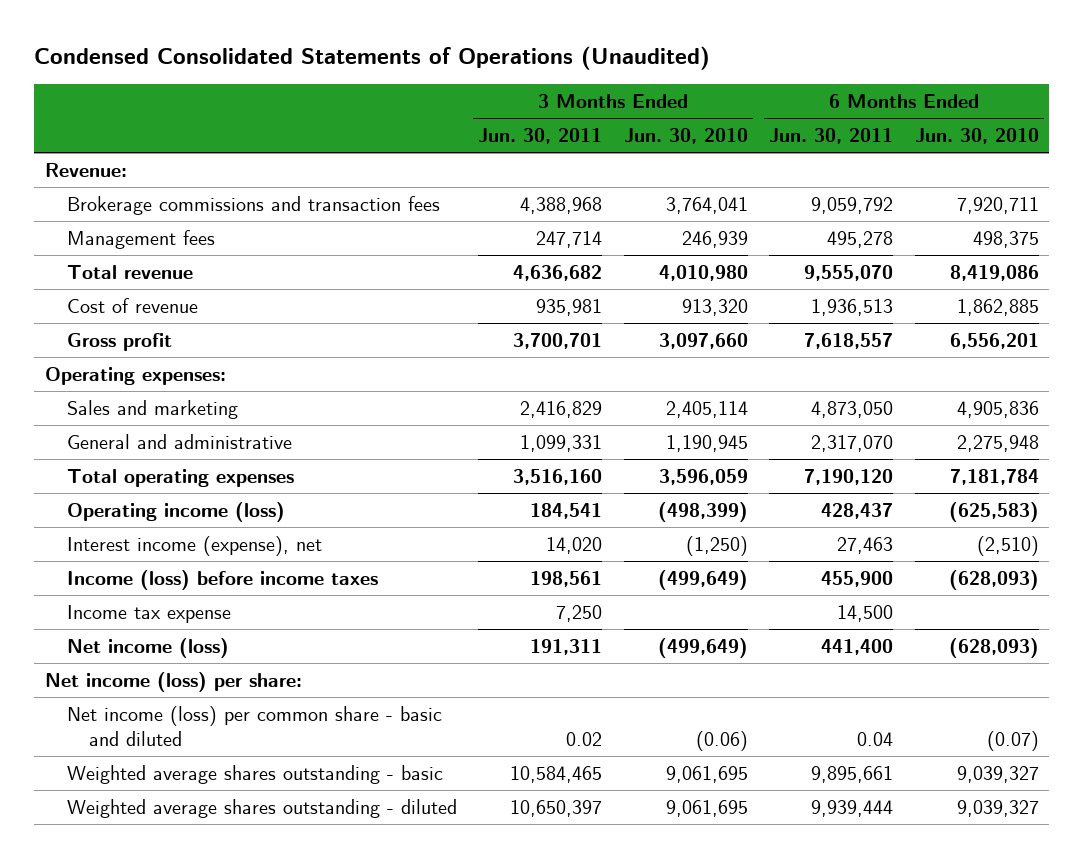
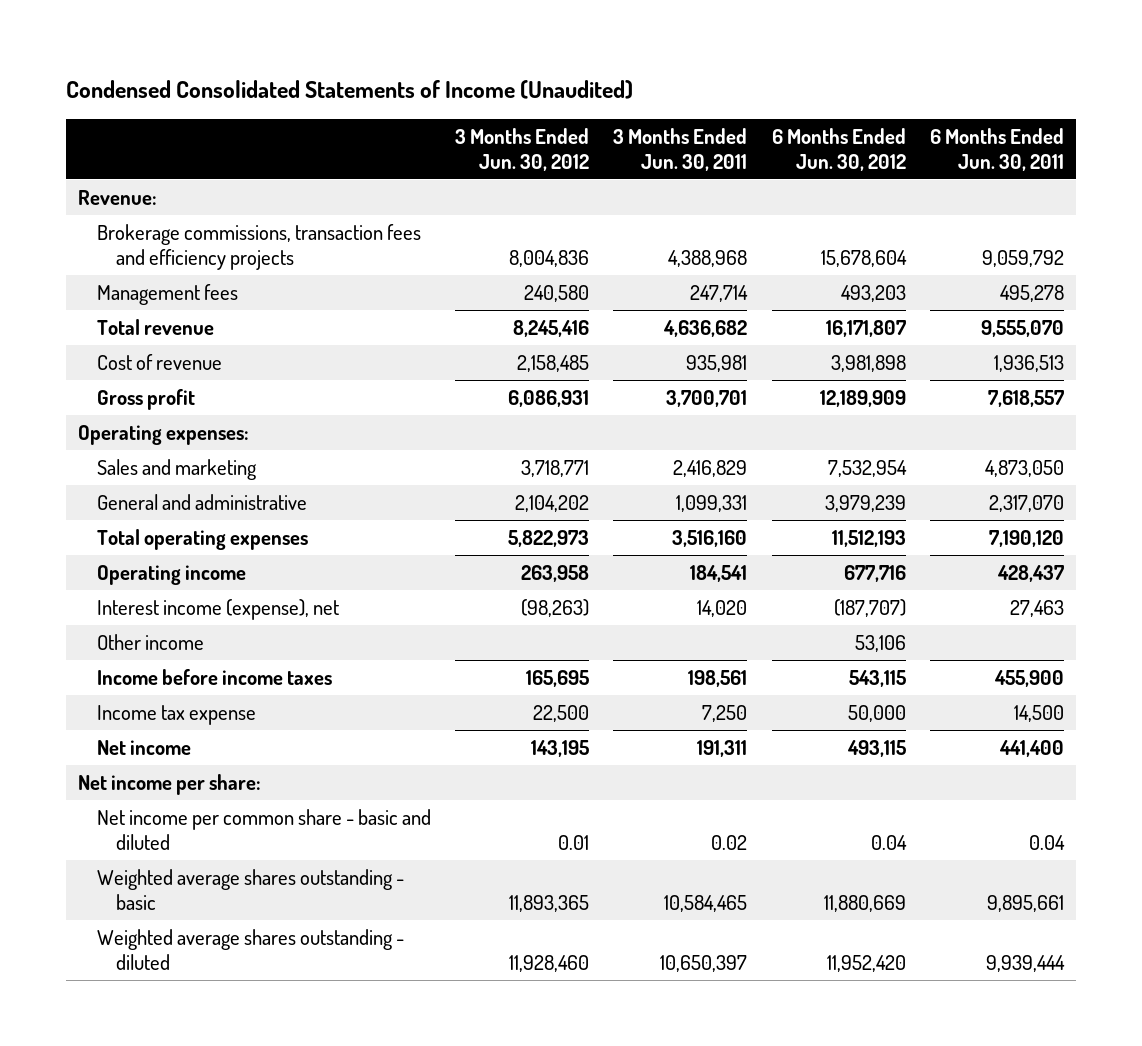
- Condensed Consolidated Statements of Operations (Unaudited)
+ Condensed Consolidated Statements of Income (Unaudited)
- | 3 Months Ended Jun. 30, 2011 | 3 Months Ended Jun. 30, 2010 | 6 Months Ended Jun. 30, 2011 | 6 Months Ended Jun. 30, 2010
+ | 3 Months Ended Jun. 30, 2012 | 3 Months Ended Jun. 30, 2011 | 6 Months Ended Jun. 30, 2012 | 6 Months Ended Jun. 30, 2011
- Brokerage commissions and transaction fees | 4,388,968 | 3,764,041 | 9,059,792 | 7,920,711
+ Brokerage commissions, transaction fees and efficiency projects | 8,004,836 | 4,388,968 | 15,678,604 | 9,059,792
- Operating income (loss) | 184,541 | (498,399) | 428,437 | (625,583)
+ Operating income | 263,958 | 184,541 | 677,716 | 428,437
- Income (loss) before income taxes | 198,561 | (499,649) | 455,900 | (628,093)
+ Other income | | | 53,106 |
+ Income before income taxes | 165,695 | 198,561 | 543,115 | 455,900
- Net income (loss) | 191,311 | (499,649) | 441,400 | (628,093)
- Net income (loss) per share:
- Net income (loss) per common share - basic and diluted | 0.02 | (0.06) | 0.04 | (0.07)
+ Net income | 143,195 | 191,311 | 493,115 | 441,400
+ Net income per share:
+ Net income per common share - basic and diluted | 0.01 | 0.02 | 0.04 | 0.04

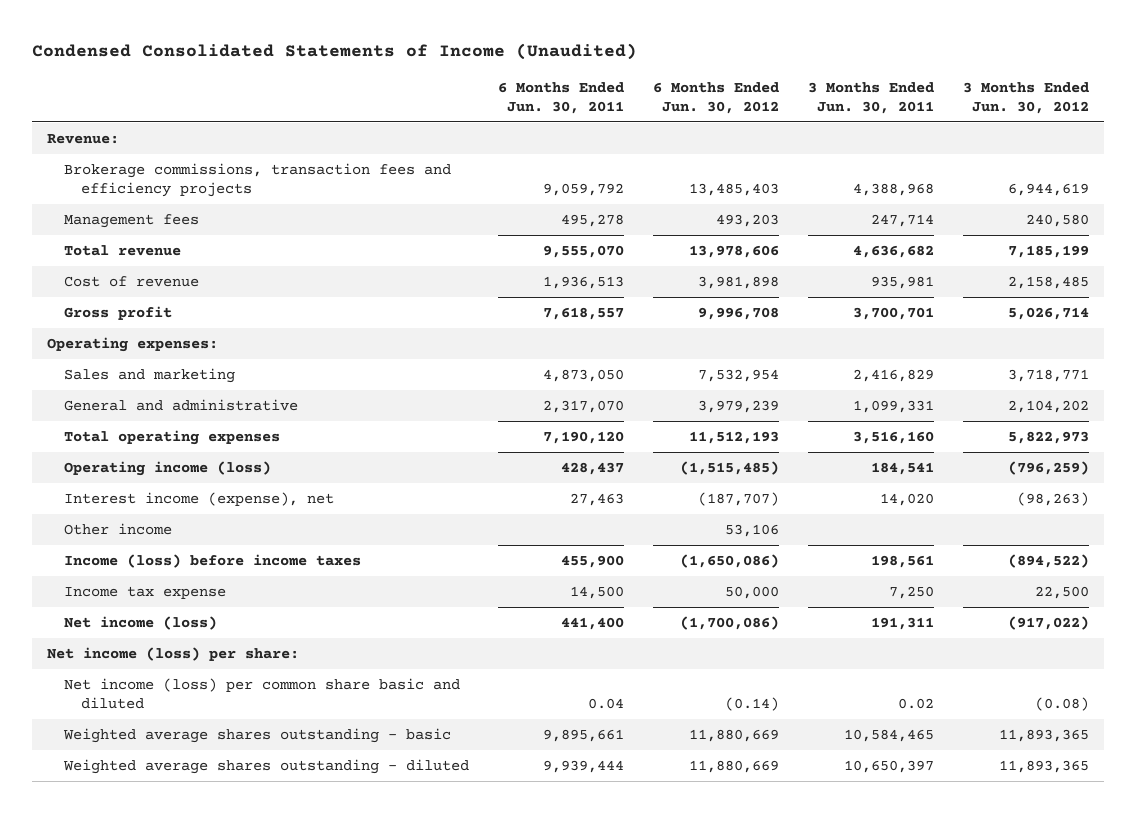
- | 3 Months Ended Jun. 30, 2012 | 3 Months Ended Jun. 30, 2011 | 6 Months Ended Jun. 30, 2012 | 6 Months Ended Jun. 30, 2011
+ | 6 Months Ended Jun. 30, 2011 | 6 Months Ended Jun. 30, 2012 | 3 Months Ended Jun. 30, 2011 | 3 Months Ended Jun. 30, 2012
- Brokerage commissions, transaction fees and efficiency projects | 8,004,836 | 4,388,968 | 15,678,604 | 9,059,792
+ Brokerage commissions, transaction fees and efficiency projects | 9,059,792 | 13,485,403 | 4,388,968 | 6,944,619
- Total revenue | 8,245,416 | 4,636,682 | 16,171,807 | 9,555,070
+ Total revenue | 9,555,070 | 13,978,606 | 4,636,682 | 7,185,199
- Gross profit | 6,086,931 | 3,700,701 | 12,189,909 | 7,618,557
+ Gross profit | 7,618,557 | 9,996,708 | 3,700,701 | 5,026,714
- Operating income | 263,958 | 184,541 | 677,716 | 428,437
+ Operating income (loss) | 428,437 | (1,515,485) | 184,541 | (796,259)
- Income before income taxes | 165,695 | 198,561 | 543,115 | 455,900
+ Income (loss) before income taxes | 455,900 | (1,650,086) | 198,561 | (894,522)
- Net income | 143,195 | 191,311 | 493,115 | 441,400
- Net income per share:
- Net income per common share - basic and diluted | 0.01 | 0.02 | 0.04 | 0.04
+ Net income (loss) | 441,400 | (1,700,086) | 191,311 | (917,022)
+ Net income (loss) per share:
+ Net income (loss) per common share basic and diluted | 0.04 | (0.14) | 0.02 | (0.08)
- Weighted average shares outstanding - diluted | 11,928,460 | 10,650,397 | 11,952,420 | 9,939,444
+ Weighted average shares outstanding - diluted | 9,939,444 | 11,880,669 | 10,650,397 | 11,893,365

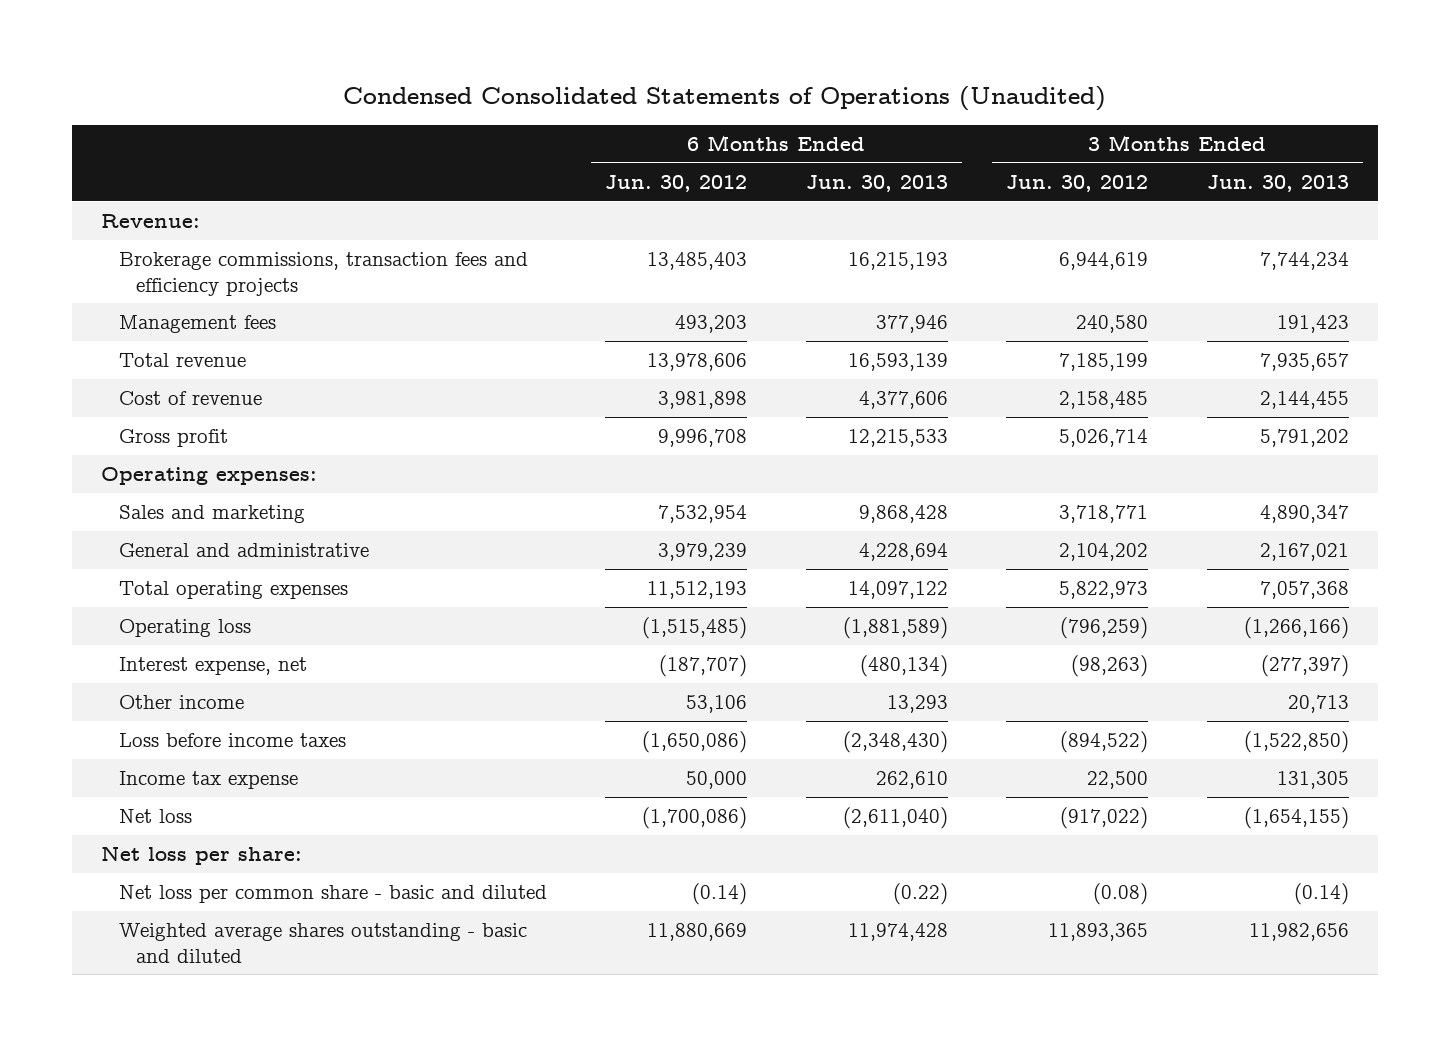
- Condensed Consolidated Statements of Income (Unaudited)
+ Condensed Consolidated Statements of Operations (Unaudited)
- | 6 Months Ended Jun. 30, 2011 | 6 Months Ended Jun. 30, 2012 | 3 Months Ended Jun. 30, 2011 | 3 Months Ended Jun. 30, 2012
+ | 6 Months Ended Jun. 30, 2012 | 6 Months Ended Jun. 30, 2013 | 3 Months Ended Jun. 30, 2012 | 3 Months Ended Jun. 30, 2013
- Operating income (loss) | 428,437 | (1,515,485) | 184,541 | (796,259)
- Interest income (expense), net | 27,463 | (187,707) | 14,020 | (98,263)
+ Operating loss | (1,515,485) | (1,881,589) | (796,259) | (1,266,166)
+ Interest expense, net | (187,707) | (480,134) | (98,263) | (277,397)
- Income (loss) before income taxes | 455,900 | (1,650,086) | 198,561 | (894,522)
+ Loss before income taxes | (1,650,086) | (2,348,430) | (894,522) | (1,522,850)
- Net income (loss) | 441,400 | (1,700,086) | 191,311 | (917,022)
- Net income (loss) per share:
- Net income (loss) per common share basic and diluted | 0.04 | (0.14) | 0.02 | (0.08)
- Weighted average shares outstanding - basic | 9,895,661 | 11,880,669 | 10,584,465 | 11,893,365
- Weighted average shares outstanding - diluted | 9,939,444 | 11,880,669 | 10,650,397 | 11,893,365
+ Net loss | (1,700,086) | (2,611,040) | (917,022) | (1,654,155)
+ Net loss per share:
+ Net loss per common share - basic and diluted | (0.14) | (0.22) | (0.08) | (0.14)
+ Weighted average shares outstanding - basic and diluted | 11,880,669 | 11,974,428 | 11,893,365 | 11,982,656

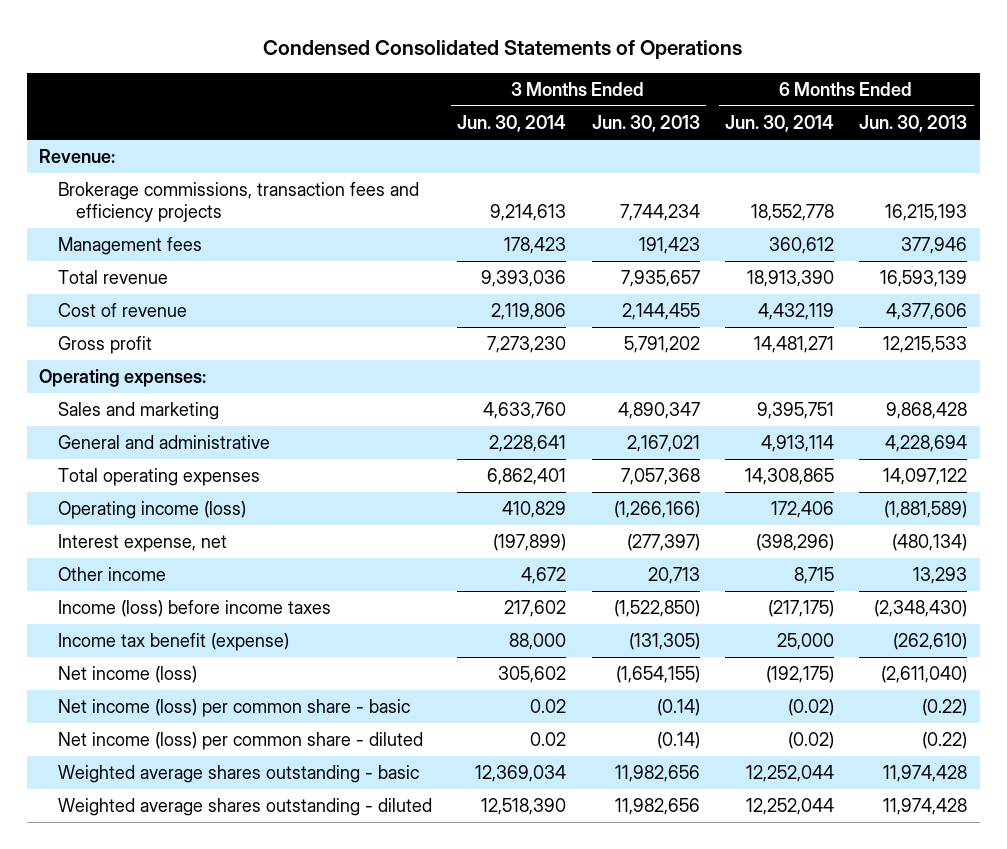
- Condensed Consolidated Statements of Operations (Unaudited)
+ Condensed Consolidated Statements of Operations
- | 6 Months Ended Jun. 30, 2012 | 6 Months Ended Jun. 30, 2013 | 3 Months Ended Jun. 30, 2012 | 3 Months Ended Jun. 30, 2013
+ | 3 Months Ended Jun. 30, 2014 | 3 Months Ended Jun. 30, 2013 | 6 Months Ended Jun. 30, 2014 | 6 Months Ended Jun. 30, 2013
- Operating loss | (1,515,485) | (1,881,589) | (796,259) | (1,266,166)
+ Operating income (loss) | 410,829 | (1,266,166) | 172,406 | (1,881,589)
- Loss before income taxes | (1,650,086) | (2,348,430) | (894,522) | (1,522,850)
- Income tax expense | 50,000 | 262,610 | 22,500 | 131,305
- Net loss | (1,700,086) | (2,611,040) | (917,022) | (1,654,155)
- Net loss per share:
- Net loss per common share - basic and diluted | (0.14) | (0.22) | (0.08) | (0.14)
- Weighted average shares outstanding - basic and diluted | 11,880,669 | 11,974,428 | 11,893,365 | 11,982,656
+ Income (loss) before income taxes | 217,602 | (1,522,850) | (217,175) | (2,348,430)
+ Income tax benefit (expense) | 88,000 | (131,305) | 25,000 | (262,610)
+ Net income (loss) | 305,602 | (1,654,155) | (192,175) | (2,611,040)
+ Net income (loss) per common share - basic | 0.02 | (0.14) | (0.02) | (0.22)
+ Net income (loss) per common share - diluted | 0.02 | (0.14) | (0.02) | (0.22)
+ Weighted average shares outstanding - basic | 12,369,034 | 11,982,656 | 12,252,044 | 11,974,428
+ Weighted average shares outstanding - diluted | 12,518,390 | 11,982,656 | 12,252,044 | 11,974,428

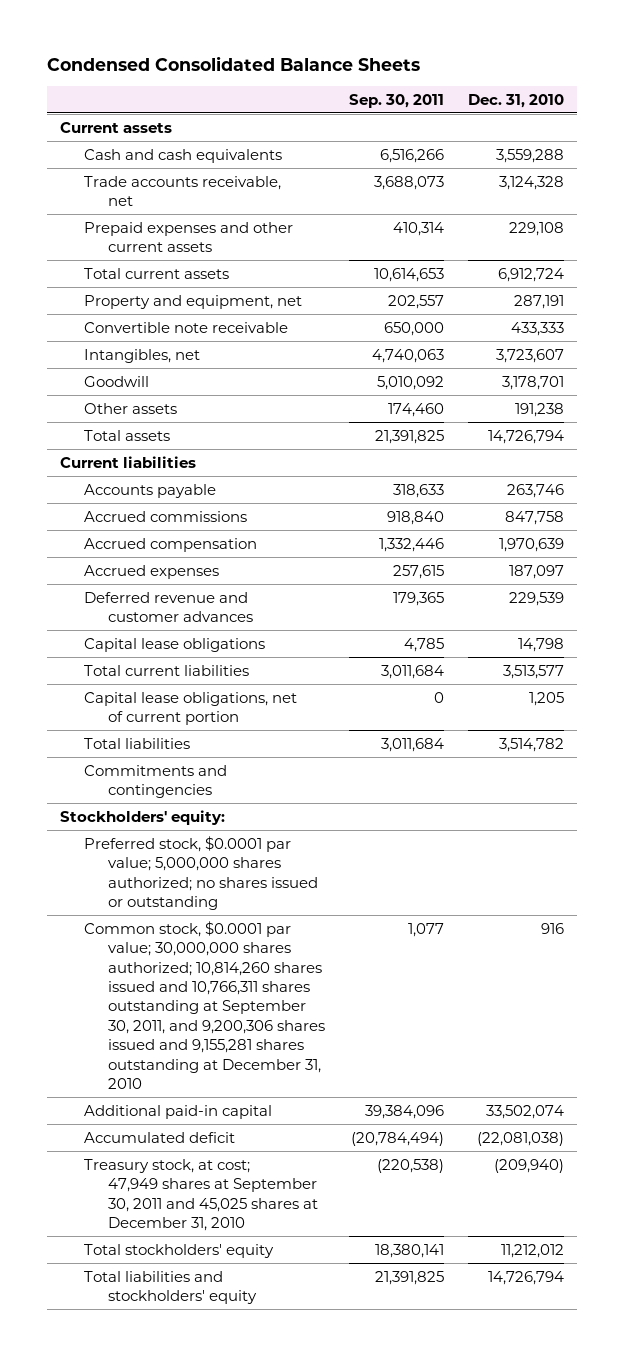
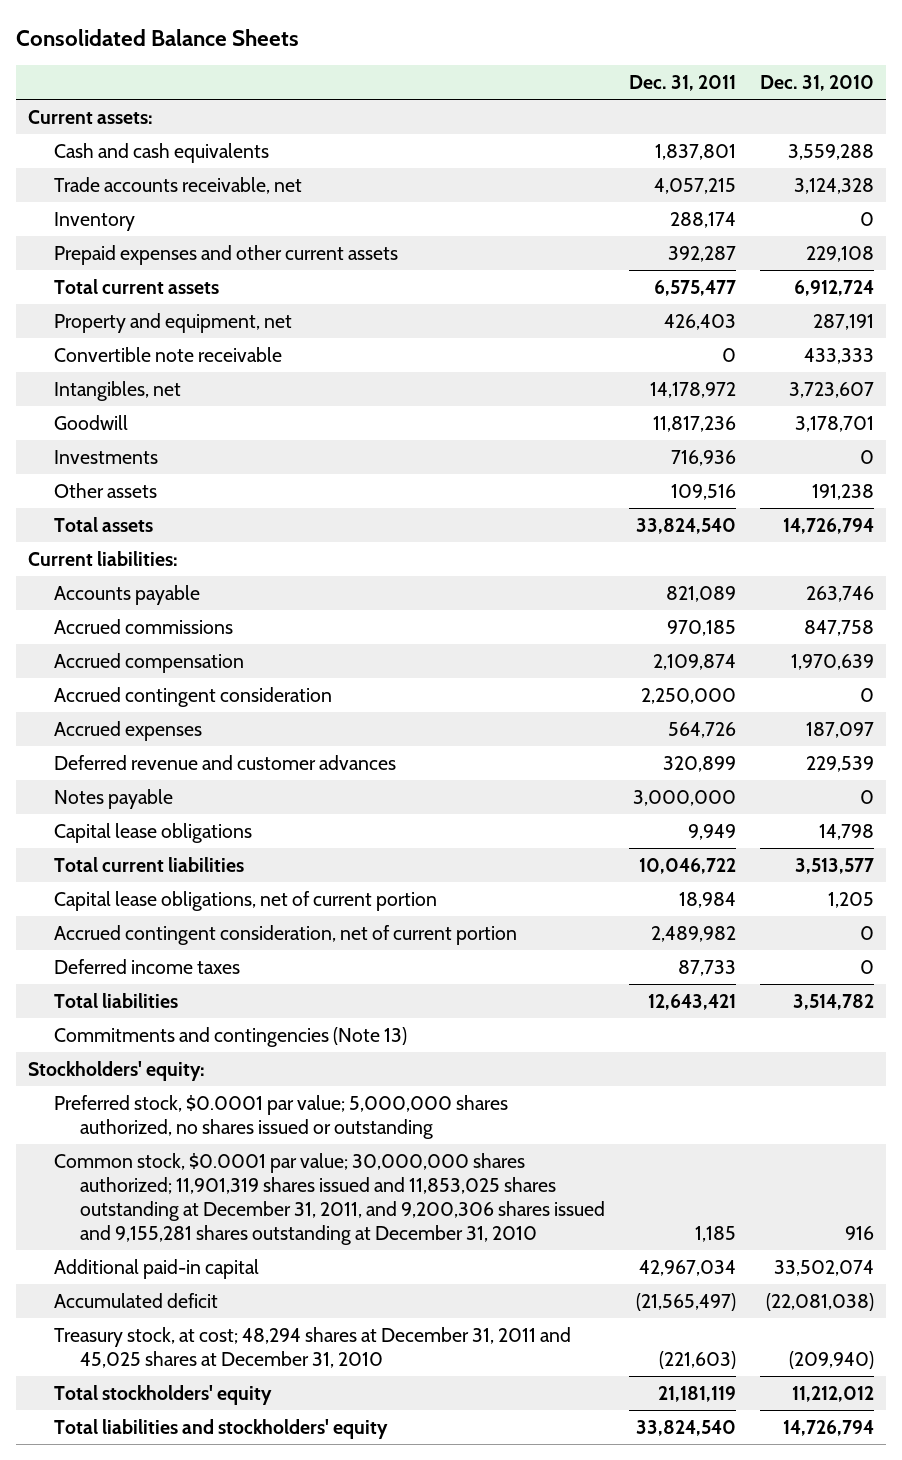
- Condensed Consolidated Balance Sheets
+ Consolidated Balance Sheets
- | Sep. 30, 2011 | Dec. 31, 2010
+ | Dec. 31, 2011 | Dec. 31, 2010
- Current assets
+ Current assets:
+ Inventory | 288,174 | 0
+ Investments | 716,936 | 0
- Current liabilities
+ Current liabilities:
+ Accrued contingent consideration | 2,250,000 | 0
+ Notes payable | 3,000,000 | 0
+ Accrued contingent consideration, net of current portion | 2,489,982 | 0
+ Deferred income taxes | 87,733 | 0
- Commitments and contingencies
+ Commitments and contingencies (Note 13)
- Preferred stock, $0.0001 par value; 5,000,000 shares authorized; no shares issued or outstanding
- Common stock, $0.0001 par value; 30,000,000 shares authorized; 10,814,260 shares issued and 10,766,311 shares outstanding at September 30, 2011, and 9,200,306 shares issued and 9,155,281 shares outstanding at December 31, 2010 | 1,077 | 916
+ Preferred stock, $0.0001 par value; 5,000,000 shares authorized, no shares issued or outstanding
+ Common stock, $0.0001 par value; 30,000,000 shares authorized; 11,901,319 shares issued and 11,853,025 shares outstanding at December 31, 2011, and 9,200,306 shares issued and 9,155,281 shares outstanding at December 31, 2010 | 1,185 | 916
- Treasury stock, at cost; 47,949 shares at September 30, 2011 and 45,025 shares at December 31, 2010 | (220,538) | (209,940)
+ Treasury stock, at cost; 48,294 shares at December 31, 2011 and 45,025 shares at December 31, 2010 | (221,603) | (209,940)

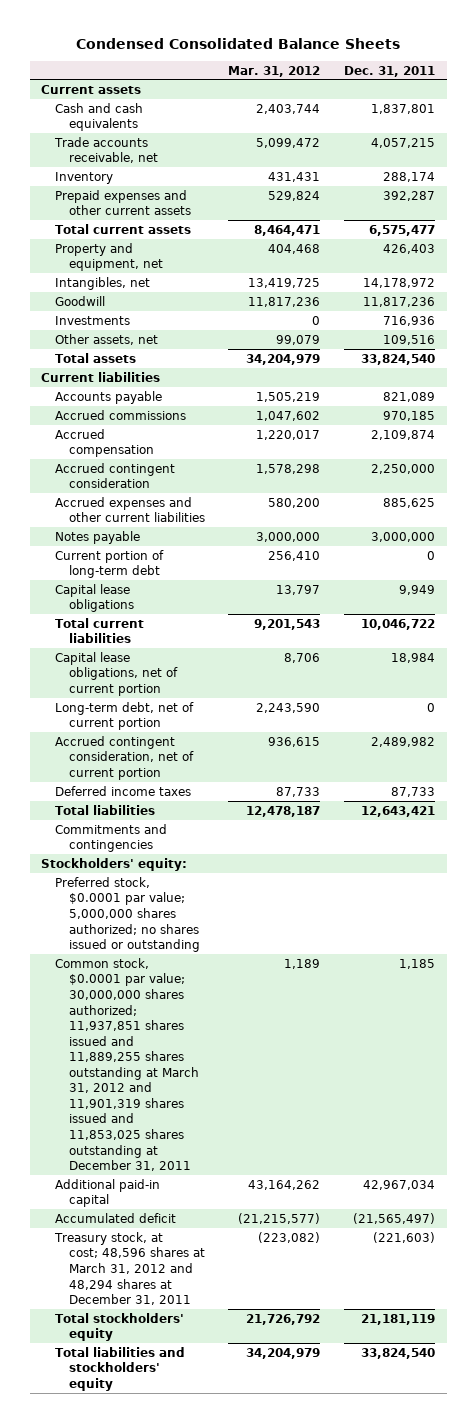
- Consolidated Balance Sheets
+ Condensed Consolidated Balance Sheets
- | Dec. 31, 2011 | Dec. 31, 2010
+ | Mar. 31, 2012 | Dec. 31, 2011
- Current assets:
+ Current assets
- Convertible note receivable | 0 | 433,333
- Other assets | 109,516 | 191,238
+ Other assets, net | 99,079 | 109,516
- Current liabilities:
+ Current liabilities
- Accrued expenses | 564,726 | 187,097
- Deferred revenue and customer advances | 320,899 | 229,539
+ Accrued expenses and other current liabilities | 580,200 | 885,625
+ Current portion of long-term debt | 256,410 | 0
+ Long-term debt, net of current portion | 2,243,590 | 0
- Commitments and contingencies (Note 13)
+ Commitments and contingencies
- Preferred stock, $0.0001 par value; 5,000,000 shares authorized, no shares issued or outstanding
- Common stock, $0.0001 par value; 30,000,000 shares authorized; 11,901,319 shares issued and 11,853,025 shares outstanding at December 31, 2011, and 9,200,306 shares issued and 9,155,281 shares outstanding at December 31, 2010 | 1,185 | 916
+ Preferred stock, $0.0001 par value; 5,000,000 shares authorized; no shares issued or outstanding
+ Common stock, $0.0001 par value; 30,000,000 shares authorized; 11,937,851 shares issued and 11,889,255 shares outstanding at March 31, 2012 and 11,901,319 shares issued and 11,853,025 shares outstanding at December 31, 2011 | 1,189 | 1,185
- Treasury stock, at cost; 48,294 shares at December 31, 2011 and 45,025 shares at December 31, 2010 | (221,603) | (209,940)
+ Treasury stock, at cost; 48,596 shares at March 31, 2012 and 48,294 shares at December 31, 2011 | (223,082) | (221,603)

